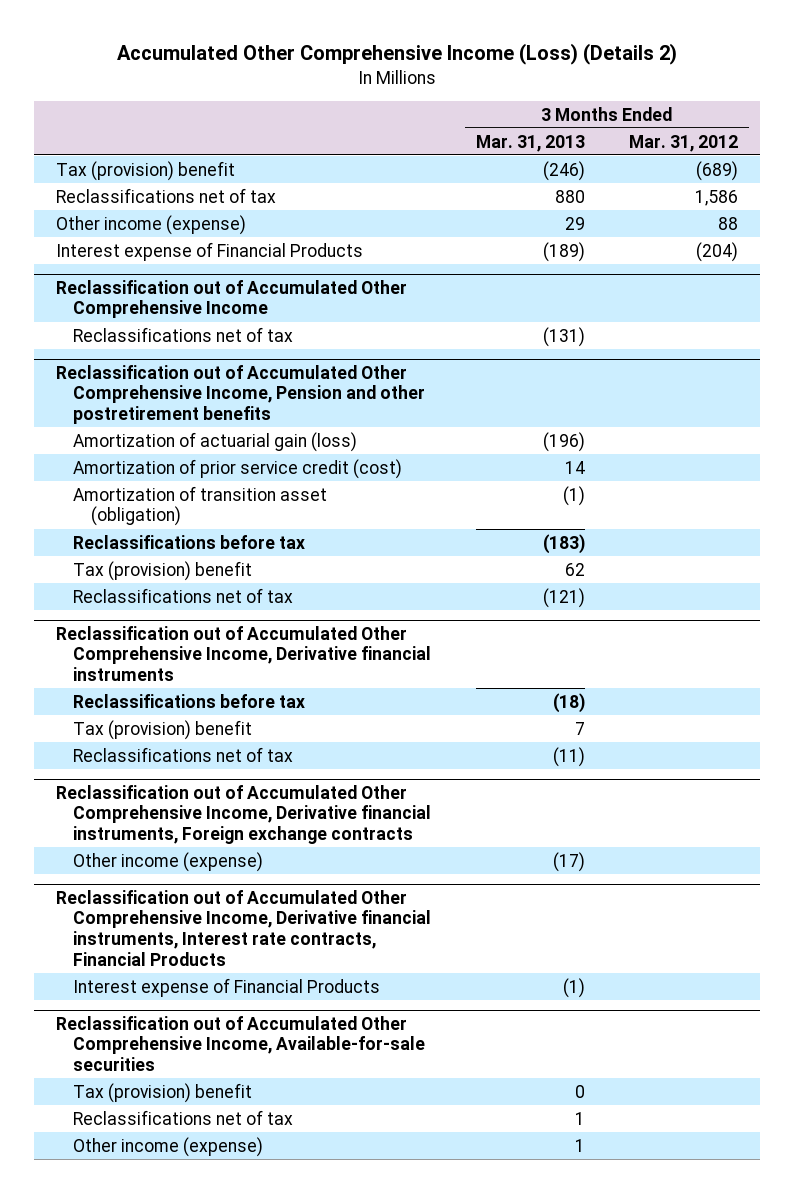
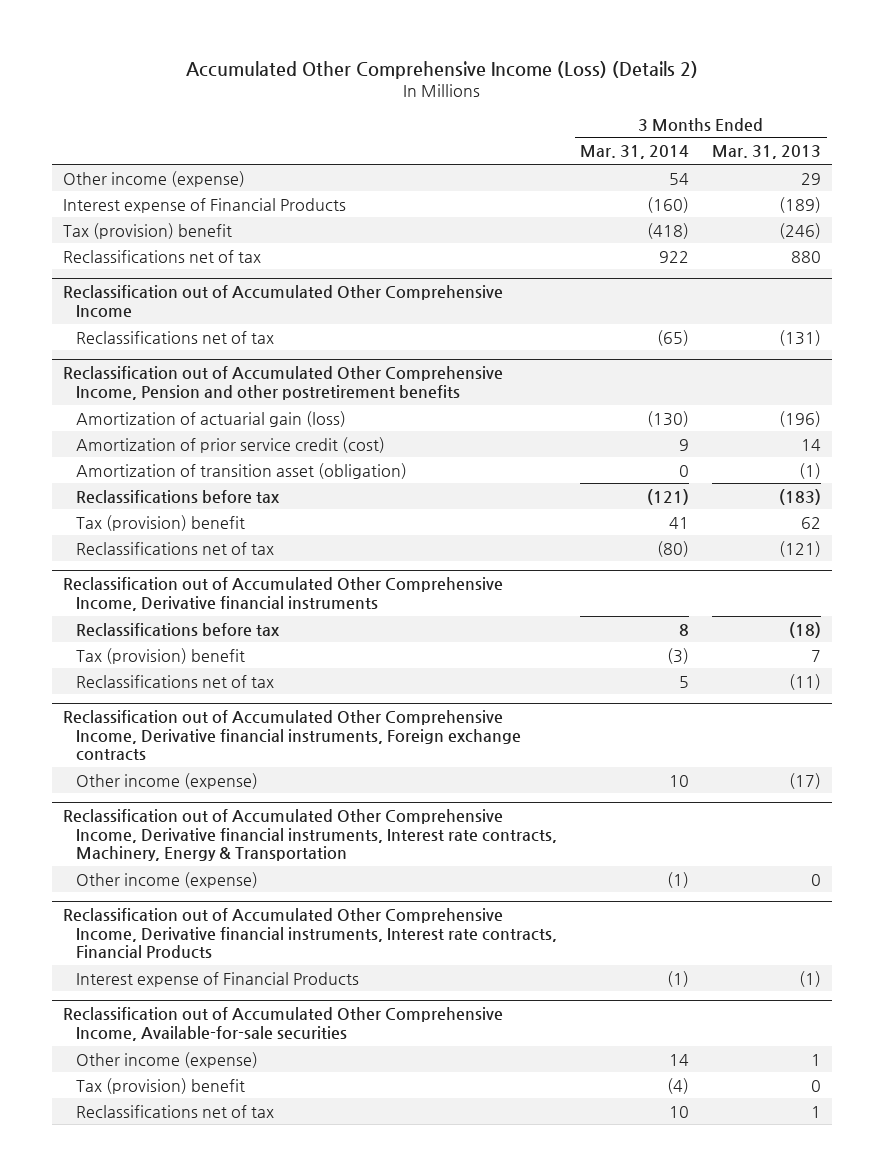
- | 3 Months Ended Mar. 31, 2013 | 3 Months Ended Mar. 31, 2012
+ | 3 Months Ended Mar. 31, 2014 | 3 Months Ended Mar. 31, 2013
moved down: Tax (provision) benefit | (418) | (246)
moved down: Reclassifications net of tax | 922 | 880
+ Reclassification out of Accumulated Other Comprehensive Income, Derivative financial instruments, Interest rate contracts, Machinery, Energy & Transportation
+ Other income (expense) | (1) | 0
@ Reclassification out of Accumulated Other Comprehensive Income, Available-for-sale securities
moved up: Other income (expense) | 14 | 1

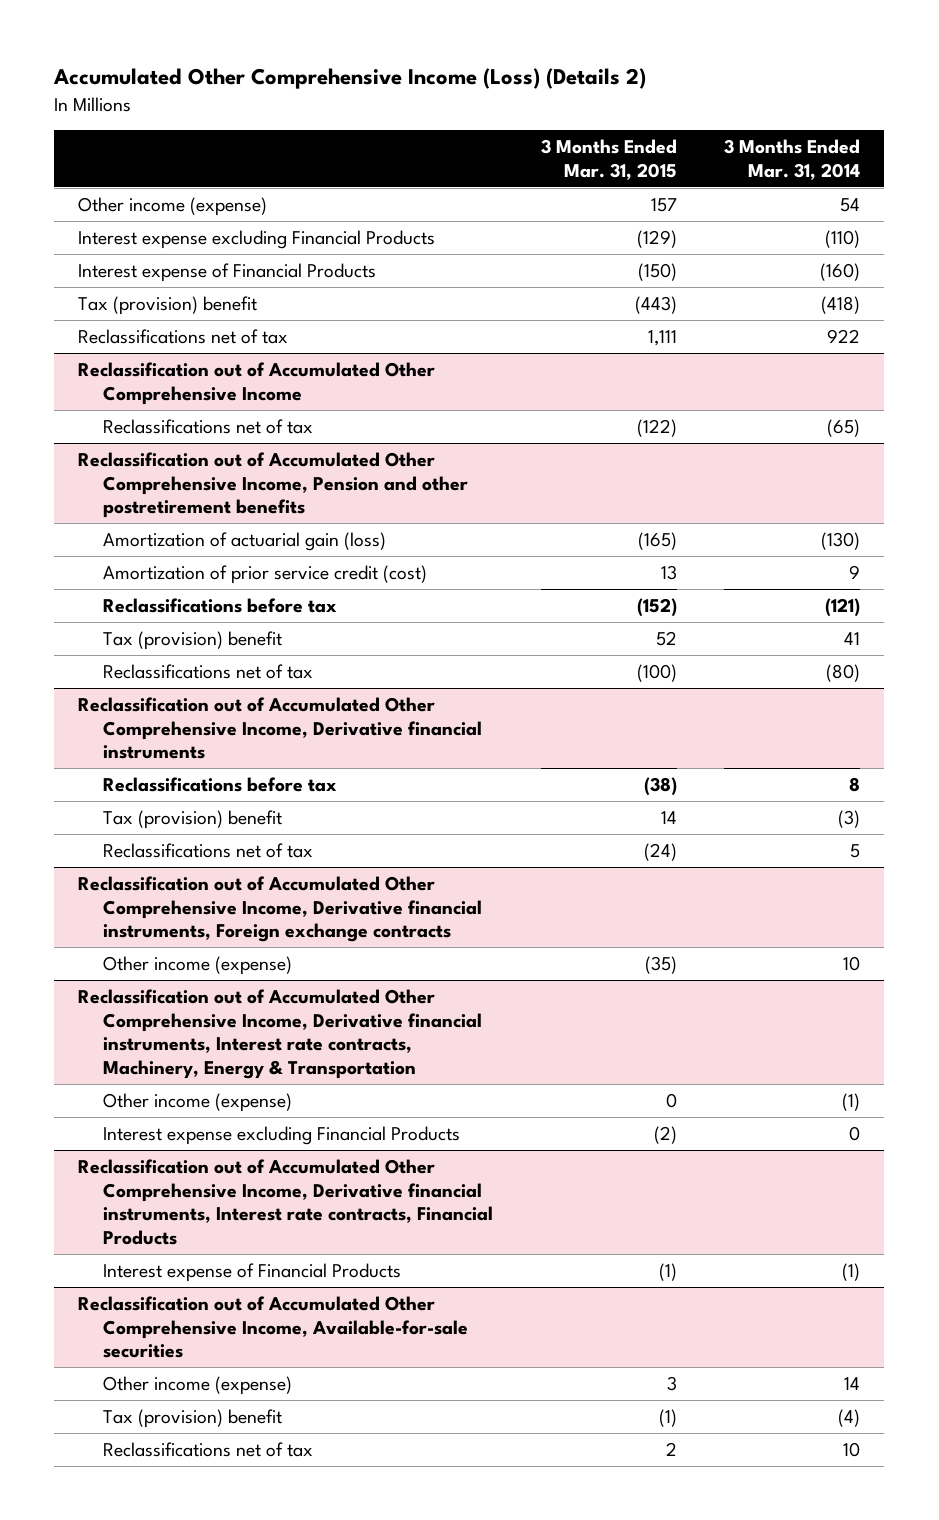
- | 3 Months Ended Mar. 31, 2014 | 3 Months Ended Mar. 31, 2013
+ | 3 Months Ended Mar. 31, 2015 | 3 Months Ended Mar. 31, 2014
+ Interest expense excluding Financial Products | (129) | (110)
@ Reclassification out of Accumulated Other Comprehensive Income, Pension and other postretirement benefits
- Amortization of transition asset (obligation) | 0 | (1)
@ Reclassification out of Accumulated Other Comprehensive Income, Derivative financial instruments, Interest rate contracts, Machinery, Energy & Transportation
+ Interest expense excluding Financial Products | (2) | 0

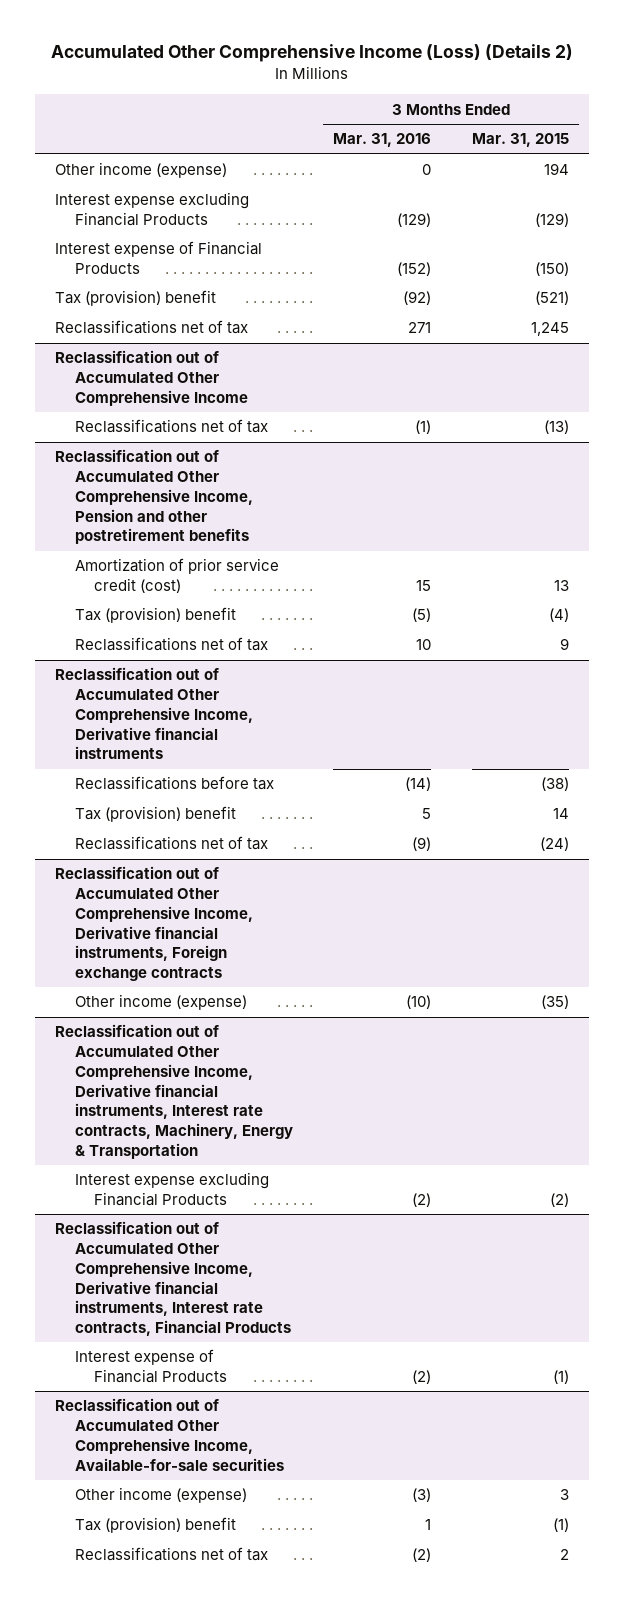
- | 3 Months Ended Mar. 31, 2015 | 3 Months Ended Mar. 31, 2014
+ | 3 Months Ended Mar. 31, 2016 | 3 Months Ended Mar. 31, 2015
- Other income (expense) | 157 | 54
+ Other income (expense) | 0 | 194
- Tax (provision) benefit | (443) | (418)
- Reclassifications net of tax | 1,111 | 922
+ Tax (provision) benefit | (92) | (521)
+ Reclassifications net of tax | 271 | 1,245
@ Reclassification out of Accumulated Other Comprehensive Income
- Reclassifications net of tax | (122) | (65)
+ Reclassifications net of tax | (1) | (13)
@ Reclassification out of Accumulated Other Comprehensive Income, Pension and other postretirement benefits
- Amortization of actuarial gain (loss) | (165) | (130)
- Reclassifications before tax | (152) | (121)
- Tax (provision) benefit | 52 | 41
- Reclassifications net of tax | (100) | (80)
+ Tax (provision) benefit | (5) | (4)
+ Reclassifications net of tax | 10 | 9
@ Reclassification out of Accumulated Other Comprehensive Income, Derivative financial instruments, Interest rate contracts, Machinery, Energy & Transportation
- Other income (expense) | 0 | (1)

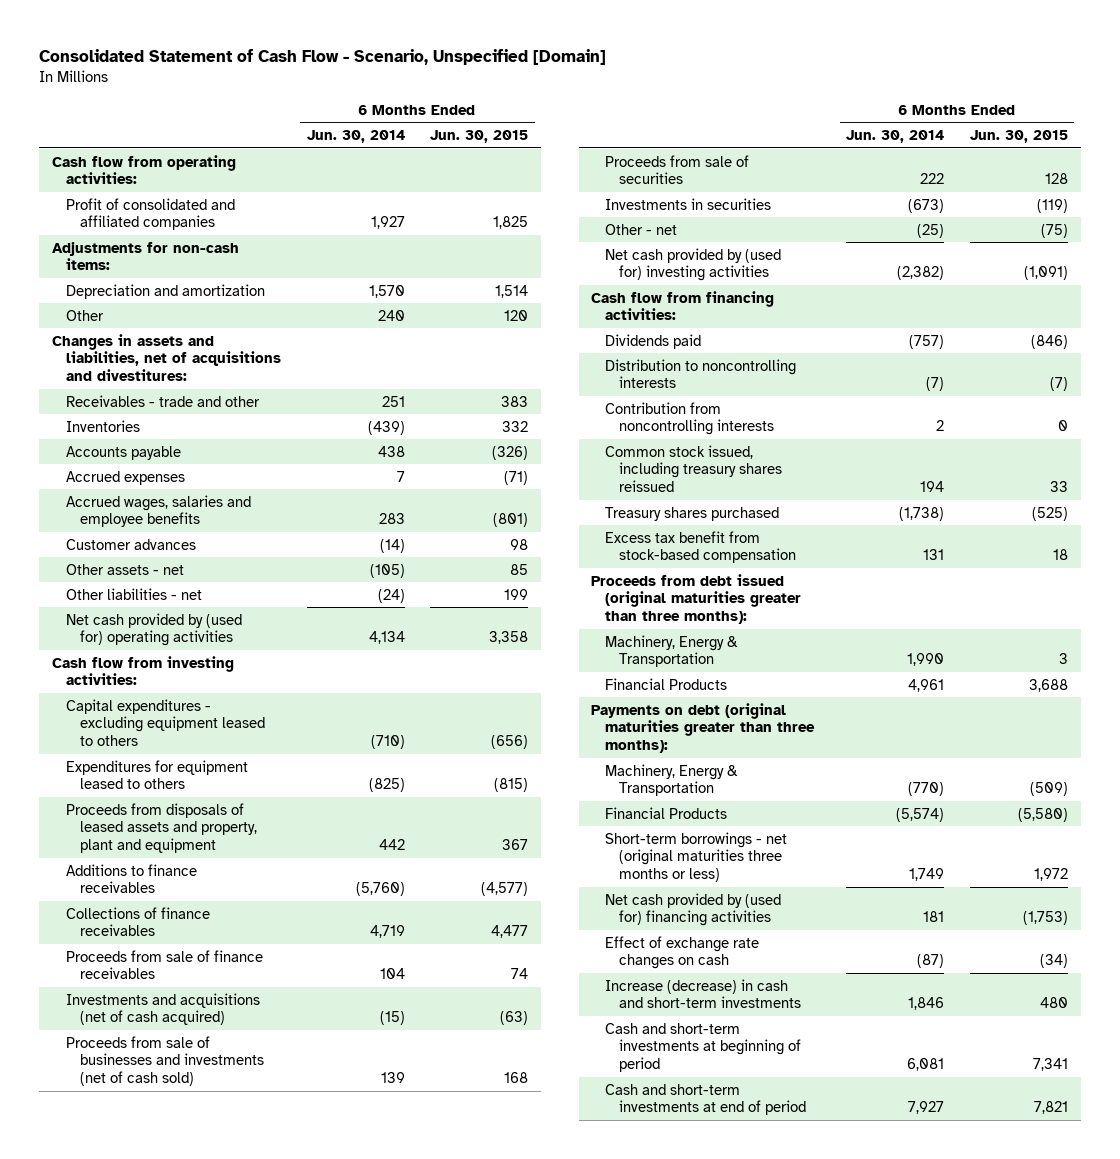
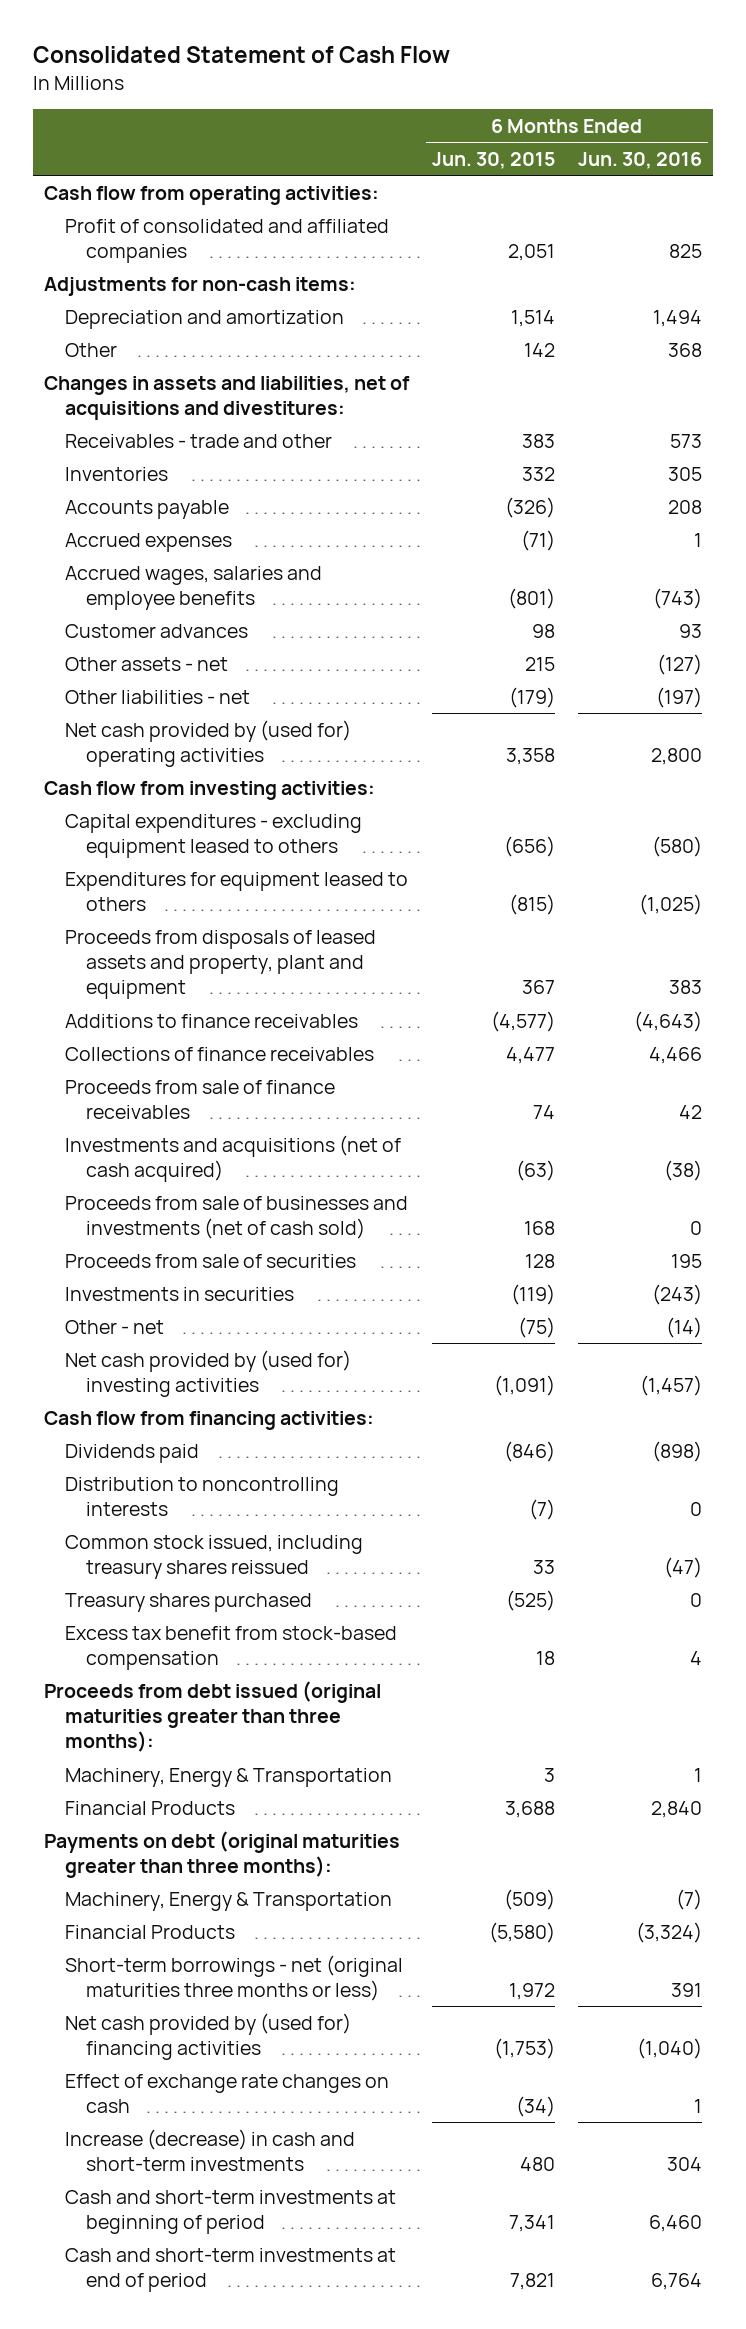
- Consolidated Statement of Cash Flow - Scenario, Unspecified [Domain]
+ Consolidated Statement of Cash Flow
- | 6 Months Ended Jun. 30, 2014 | 6 Months Ended Jun. 30, 2015
+ | 6 Months Ended Jun. 30, 2015 | 6 Months Ended Jun. 30, 2016
- Profit of consolidated and affiliated companies | 1,927 | 1,825
+ Profit of consolidated and affiliated companies | 2,051 | 825
- Other | 240 | 120
+ Other | 142 | 368
- Other assets - net | (105) | 85
- Other liabilities - net | (24) | 199
+ Other assets - net | 215 | (127)
+ Other liabilities - net | (179) | (197)
- Contribution from noncontrolling interests | 2 | 0

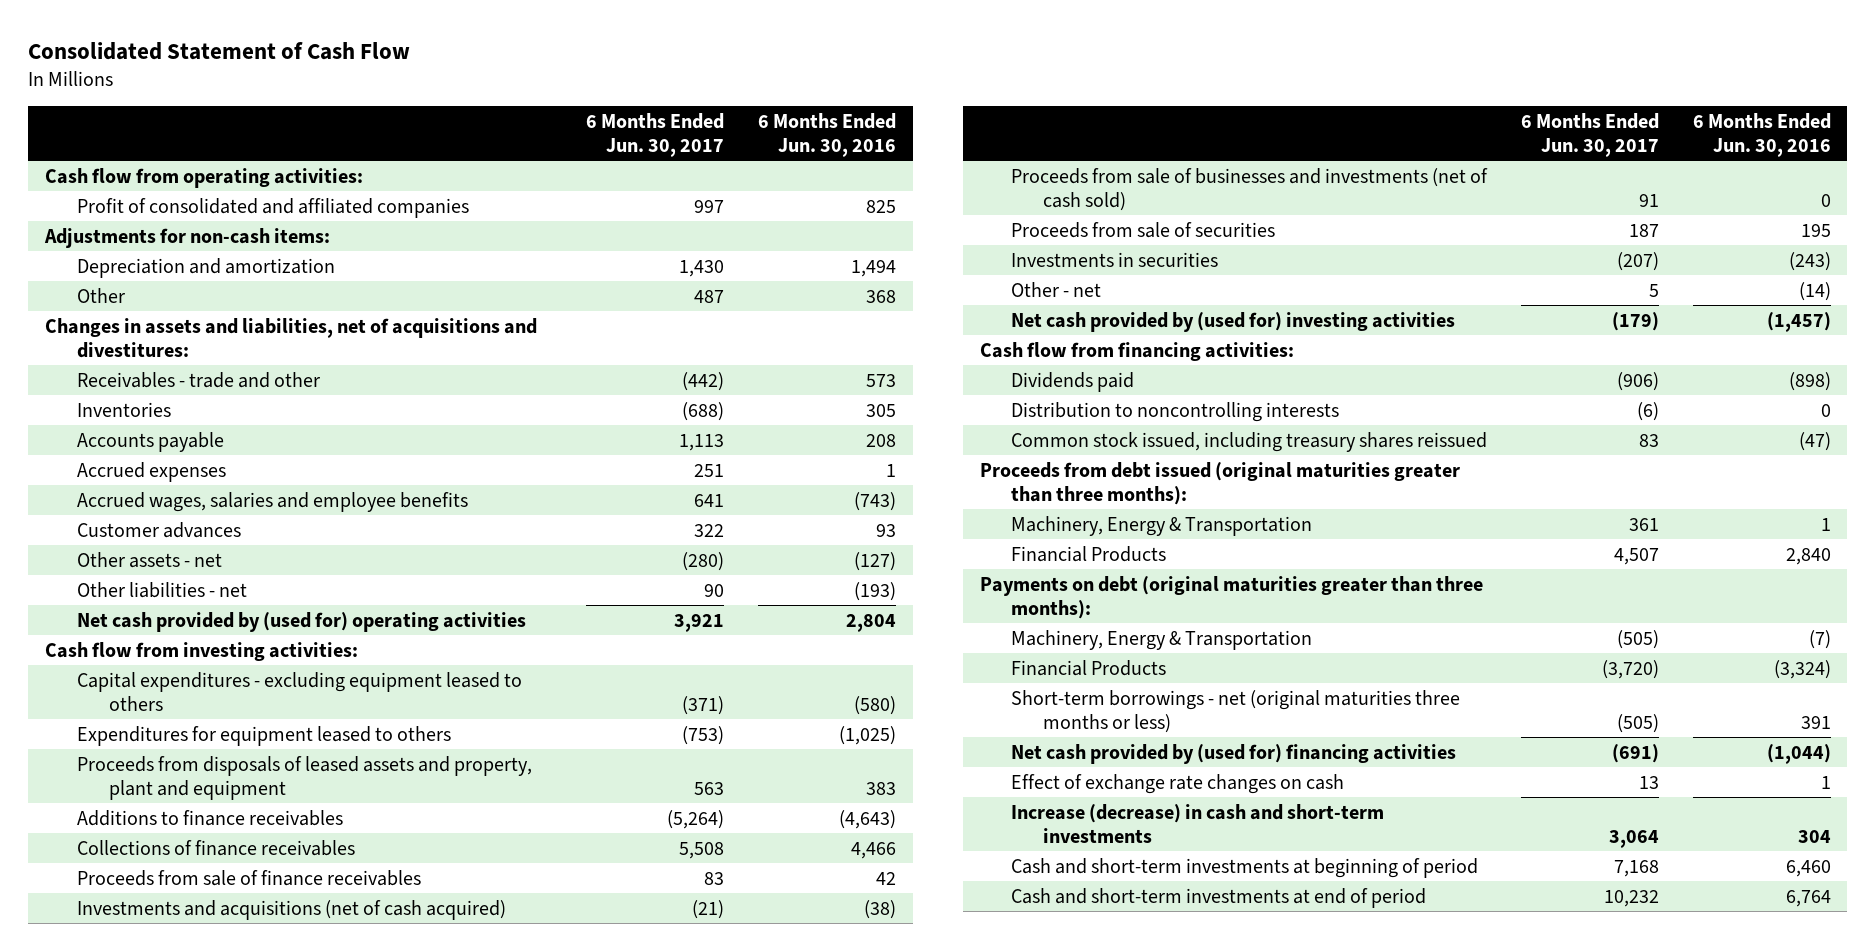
- | 6 Months Ended Jun. 30, 2015 | 6 Months Ended Jun. 30, 2016
+ | 6 Months Ended Jun. 30, 2017 | 6 Months Ended Jun. 30, 2016
- Other liabilities - net | (179) | (197)
- Net cash provided by (used for) operating activities | 3,358 | 2,800
+ Other liabilities - net | 90 | (193)
+ Net cash provided by (used for) operating activities | 3,921 | 2,804
- Treasury shares purchased | (525) | 0
- Excess tax benefit from stock-based compensation | 18 | 4
- Net cash provided by (used for) financing activities | (1,753) | (1,040)
+ Net cash provided by (used for) financing activities | (691) | (1,044)

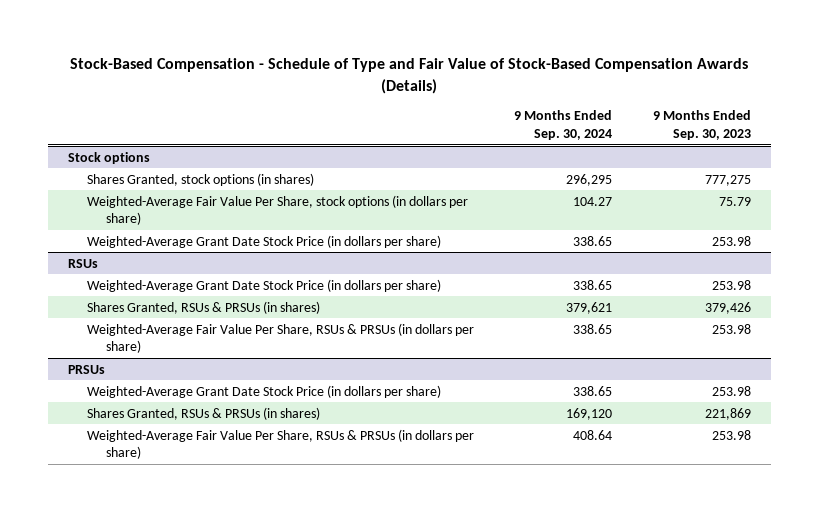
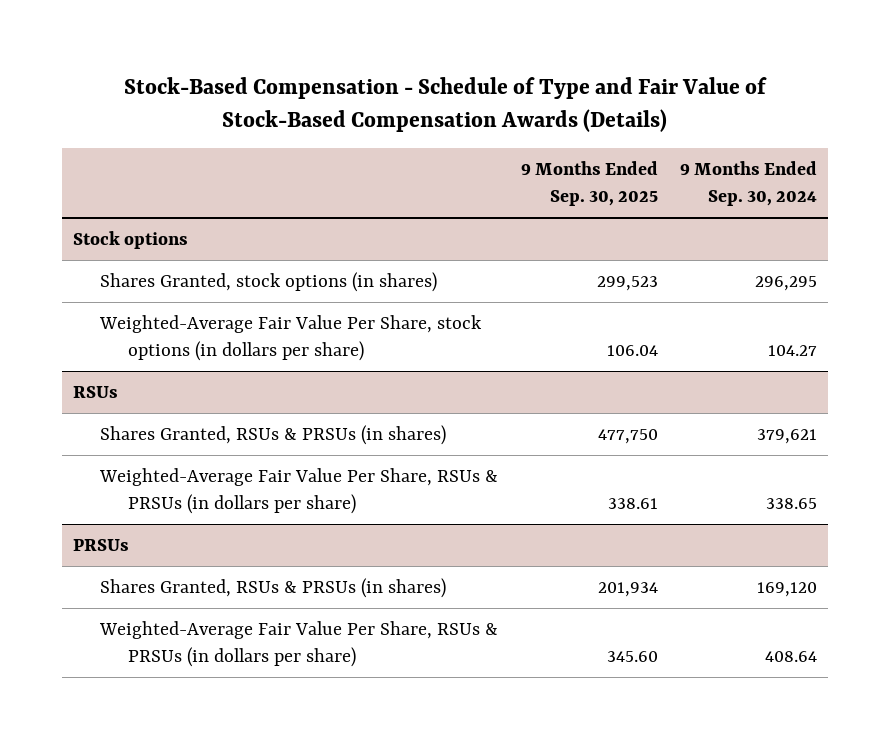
- | 9 Months Ended Sep. 30, 2024 | 9 Months Ended Sep. 30, 2023
+ | 9 Months Ended Sep. 30, 2025 | 9 Months Ended Sep. 30, 2024
@ Stock options
- Weighted-Average Grant Date Stock Price (in dollars per share) | 338.65 | 253.98
@ RSUs
- Weighted-Average Grant Date Stock Price (in dollars per share) | 338.65 | 253.98
@ PRSUs
- Weighted-Average Grant Date Stock Price (in dollars per share) | 338.65 | 253.98

